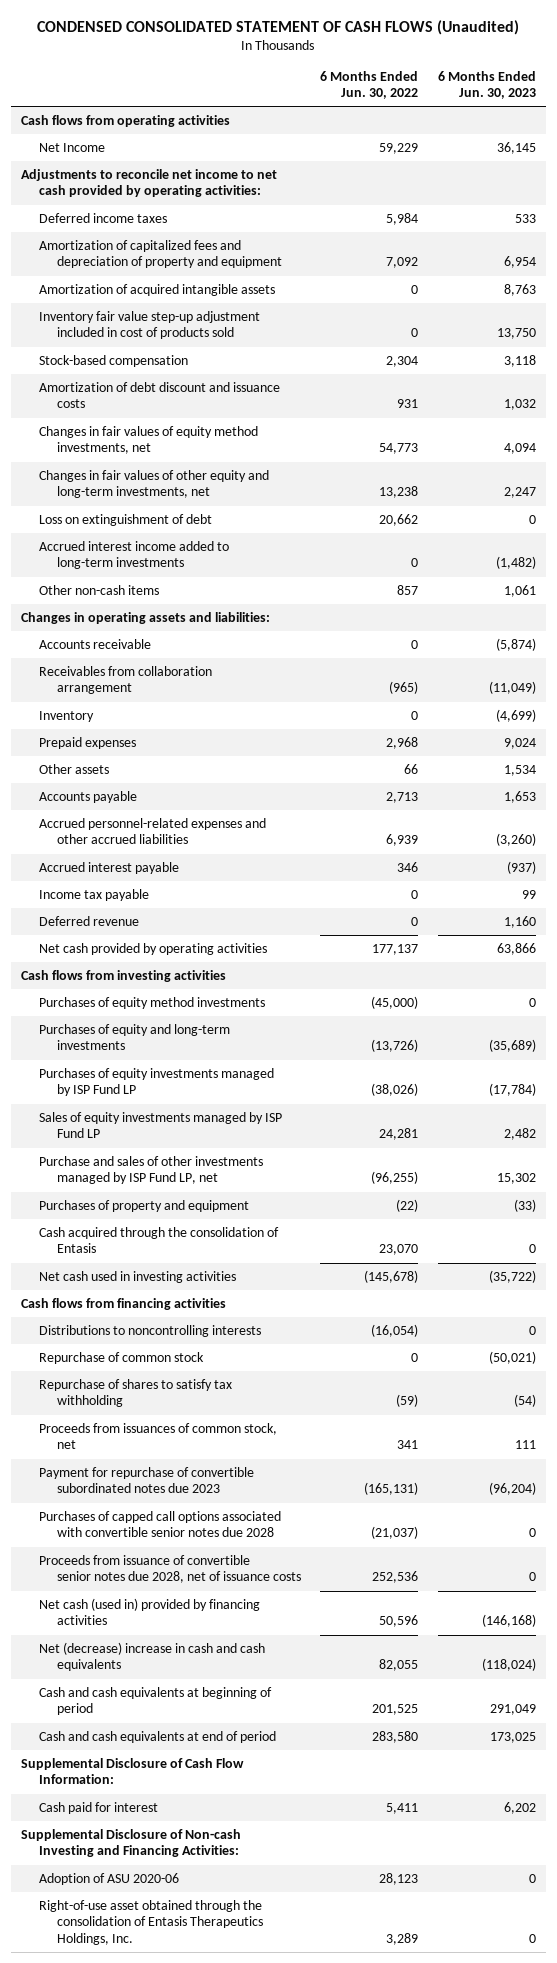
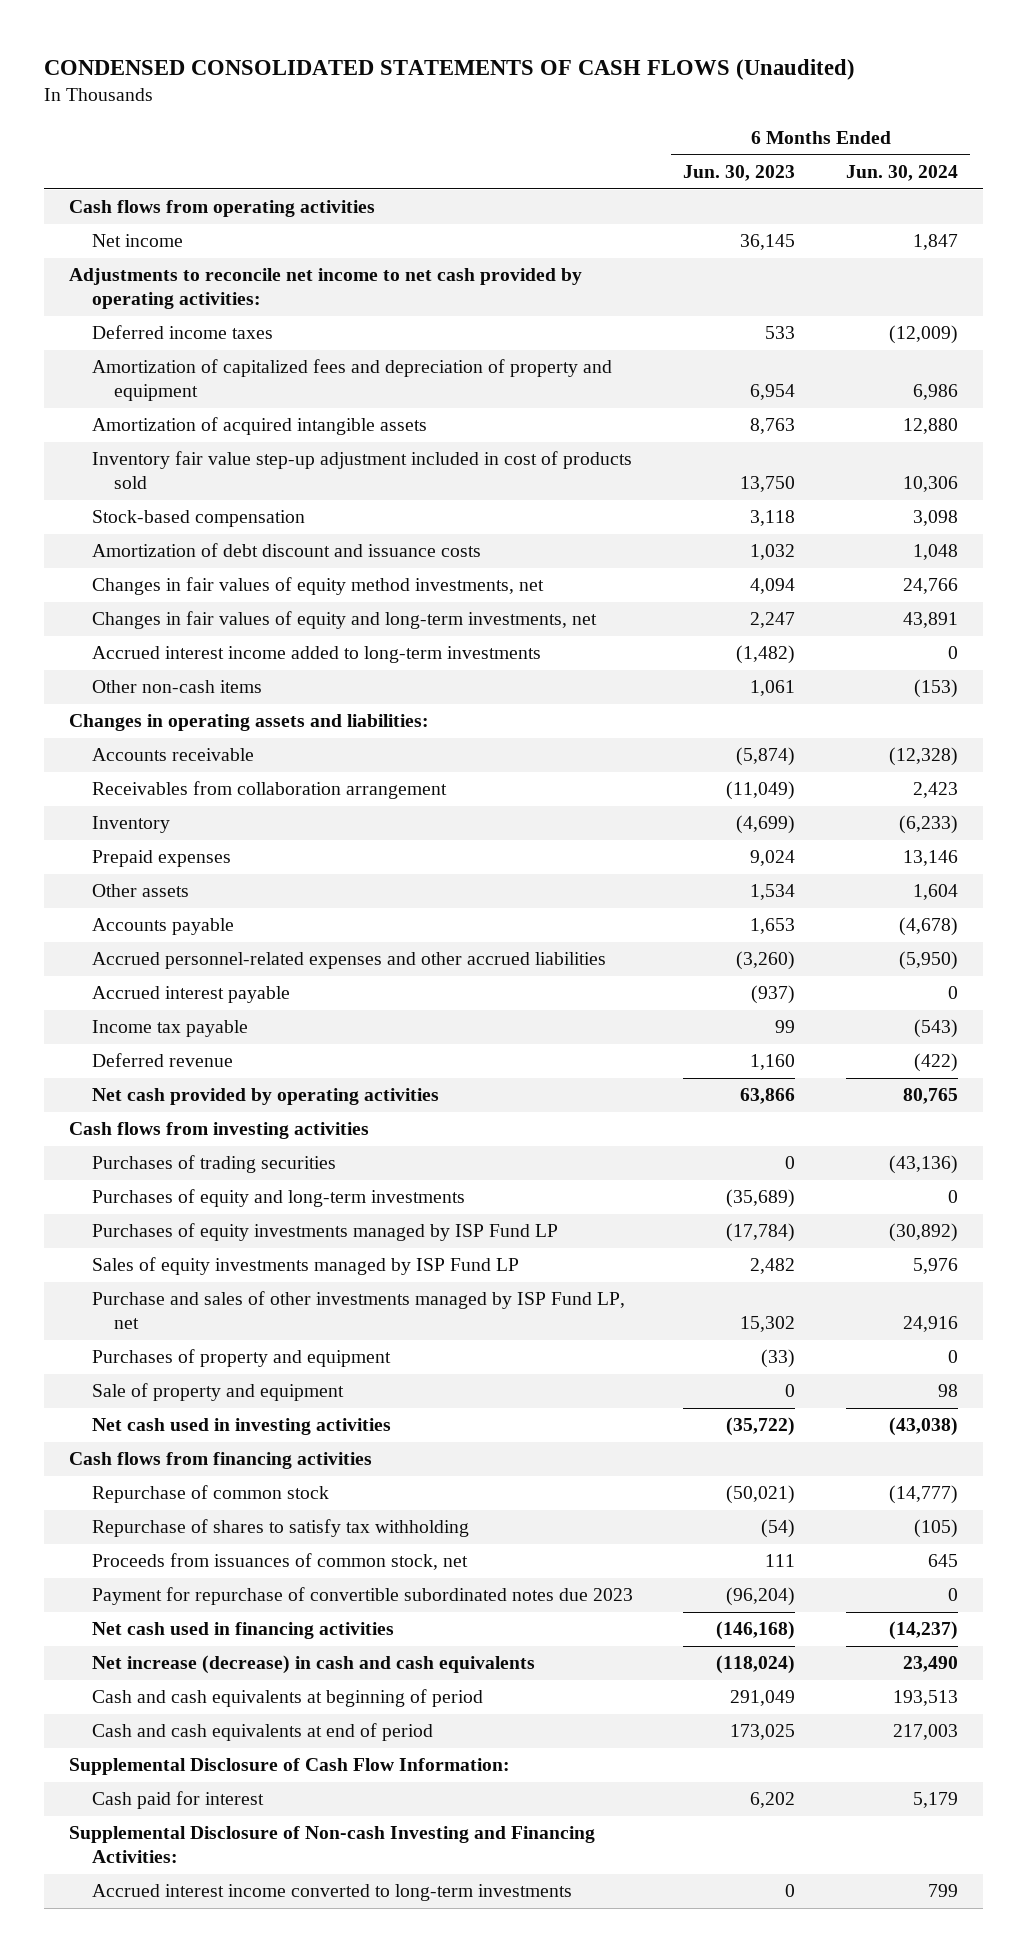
- CONDENSED CONSOLIDATED STATEMENT OF CASH FLOWS (Unaudited)
+ CONDENSED CONSOLIDATED STATEMENTS OF CASH FLOWS (Unaudited)
- | 6 Months Ended Jun. 30, 2022 | 6 Months Ended Jun. 30, 2023
+ | 6 Months Ended Jun. 30, 2023 | 6 Months Ended Jun. 30, 2024
- Net Income | 59,229 | 36,145
+ Net income | 36,145 | 1,847
- Changes in fair values of other equity and long-term investments, net | 13,238 | 2,247
- Loss on extinguishment of debt | 20,662 | 0
+ Changes in fair values of equity and long-term investments, net | 2,247 | 43,891
- Purchases of equity method investments | (45,000) | 0
+ Purchases of trading securities | 0 | (43,136)
- Cash acquired through the consolidation of Entasis | 23,070 | 0
+ Sale of property and equipment | 0 | 98
- Distributions to noncontrolling interests | (16,054) | 0
- Purchases of capped call options associated with convertible senior notes due 2028 | (21,037) | 0
- Proceeds from issuance of convertible senior notes due 2028, net of issuance costs | 252,536 | 0
- Net cash (used in) provided by financing activities | 50,596 | (146,168)
- Net (decrease) increase in cash and cash equivalents | 82,055 | (118,024)
+ Net cash used in financing activities | (146,168) | (14,237)
+ Net increase (decrease) in cash and cash equivalents | (118,024) | 23,490
- Adoption of ASU 2020-06 | 28,123 | 0
- Right-of-use asset obtained through the consolidation of Entasis Therapeutics Holdings, Inc. | 3,289 | 0
+ Accrued interest income converted to long-term investments | 0 | 799

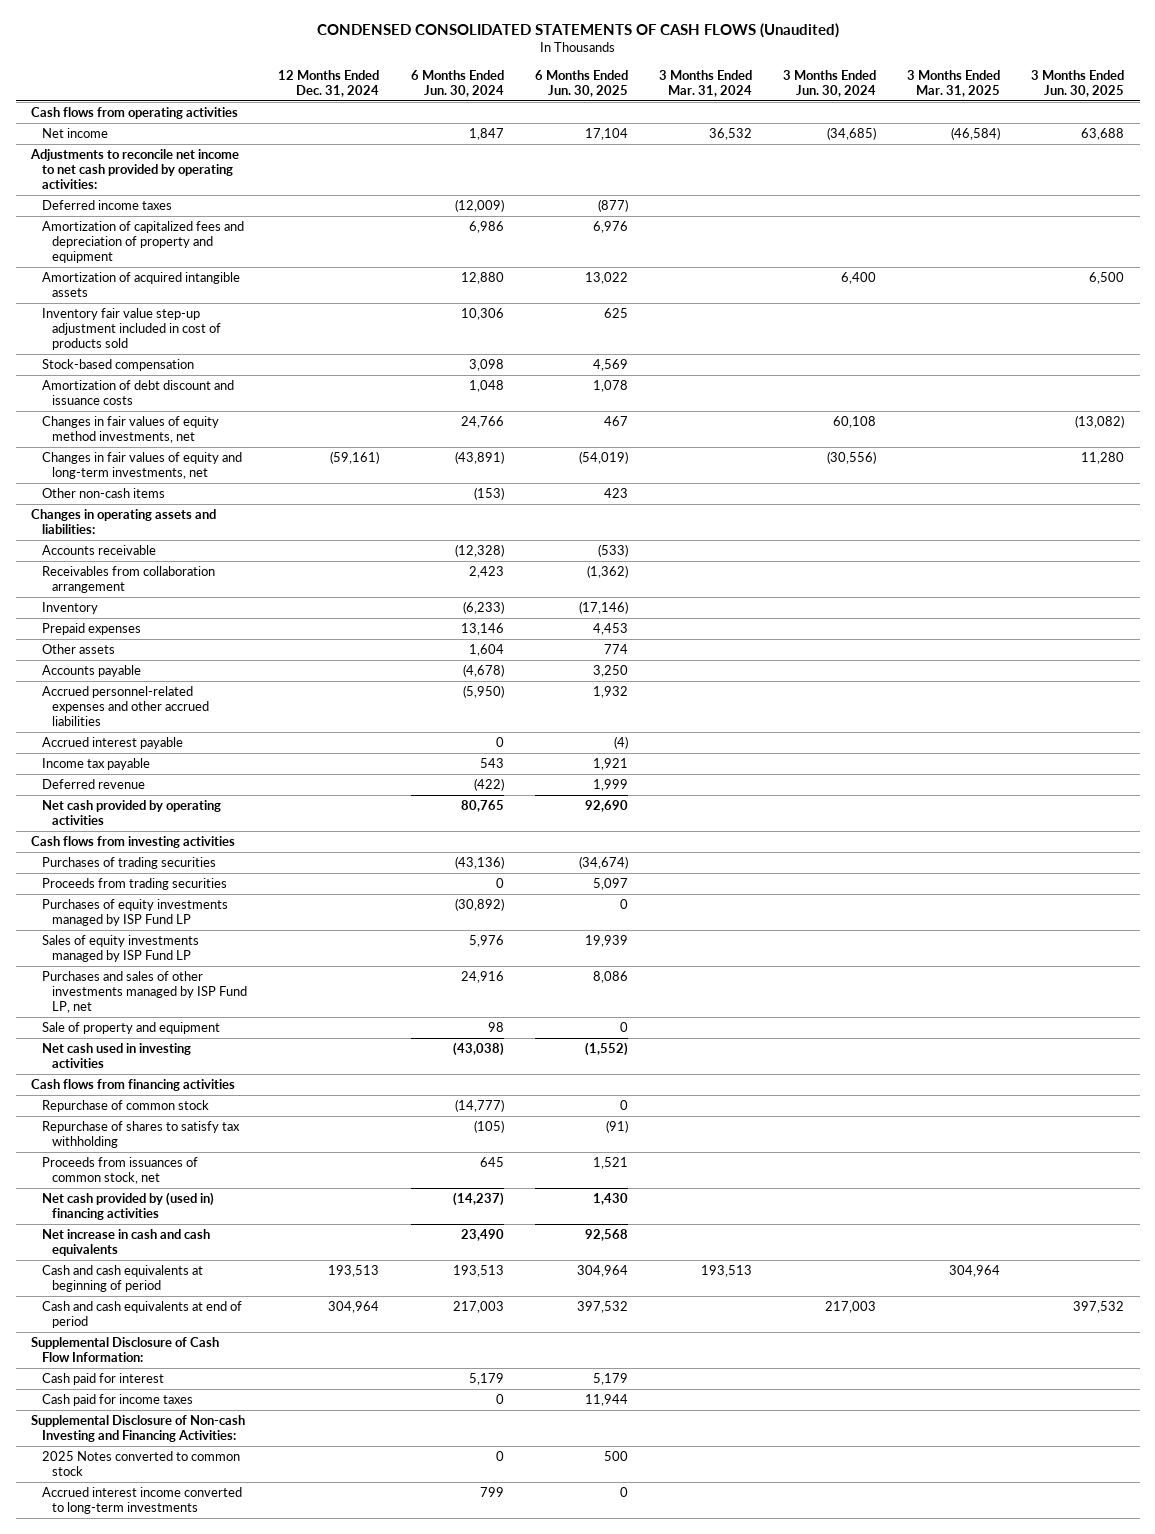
- | 6 Months Ended Jun. 30, 2023 | 6 Months Ended Jun. 30, 2024
+ | 12 Months Ended Dec. 31, 2024 | 6 Months Ended Jun. 30, 2024 | 6 Months Ended Jun. 30, 2025 | 3 Months Ended Mar. 31, 2024 | 3 Months Ended Jun. 30, 2024 | 3 Months Ended Mar. 31, 2025 | 3 Months Ended Jun. 30, 2025
- Changes in fair values of equity and long-term investments, net | 2,247 | 43,891
- Accrued interest income added to long-term investments | (1,482) | 0
+ Changes in fair values of equity and long-term investments, net | (59,161) | (43,891) | (54,019) | | (30,556) | | 11,280
- Income tax payable | 99 | (543)
+ Income tax payable | | 543 | 1,921 | | | |
- Purchases of equity and long-term investments | (35,689) | 0
+ Proceeds from trading securities | | 0 | 5,097 | | | |
- Purchase and sales of other investments managed by ISP Fund LP, net | 15,302 | 24,916
- Purchases of property and equipment | (33) | 0
+ Purchases and sales of other investments managed by ISP Fund LP, net | | 24,916 | 8,086 | | | |
- Payment for repurchase of convertible subordinated notes due 2023 | (96,204) | 0
- Net cash used in financing activities | (146,168) | (14,237)
- Net increase (decrease) in cash and cash equivalents | (118,024) | 23,490
+ Net cash provided by (used in) financing activities | | (14,237) | 1,430 | | | |
+ Net increase in cash and cash equivalents | | 23,490 | 92,568 | | | |
+ Cash paid for income taxes | | 0 | 11,944 | | | |
+ 2025 Notes converted to common stock | | 0 | 500 | | | |

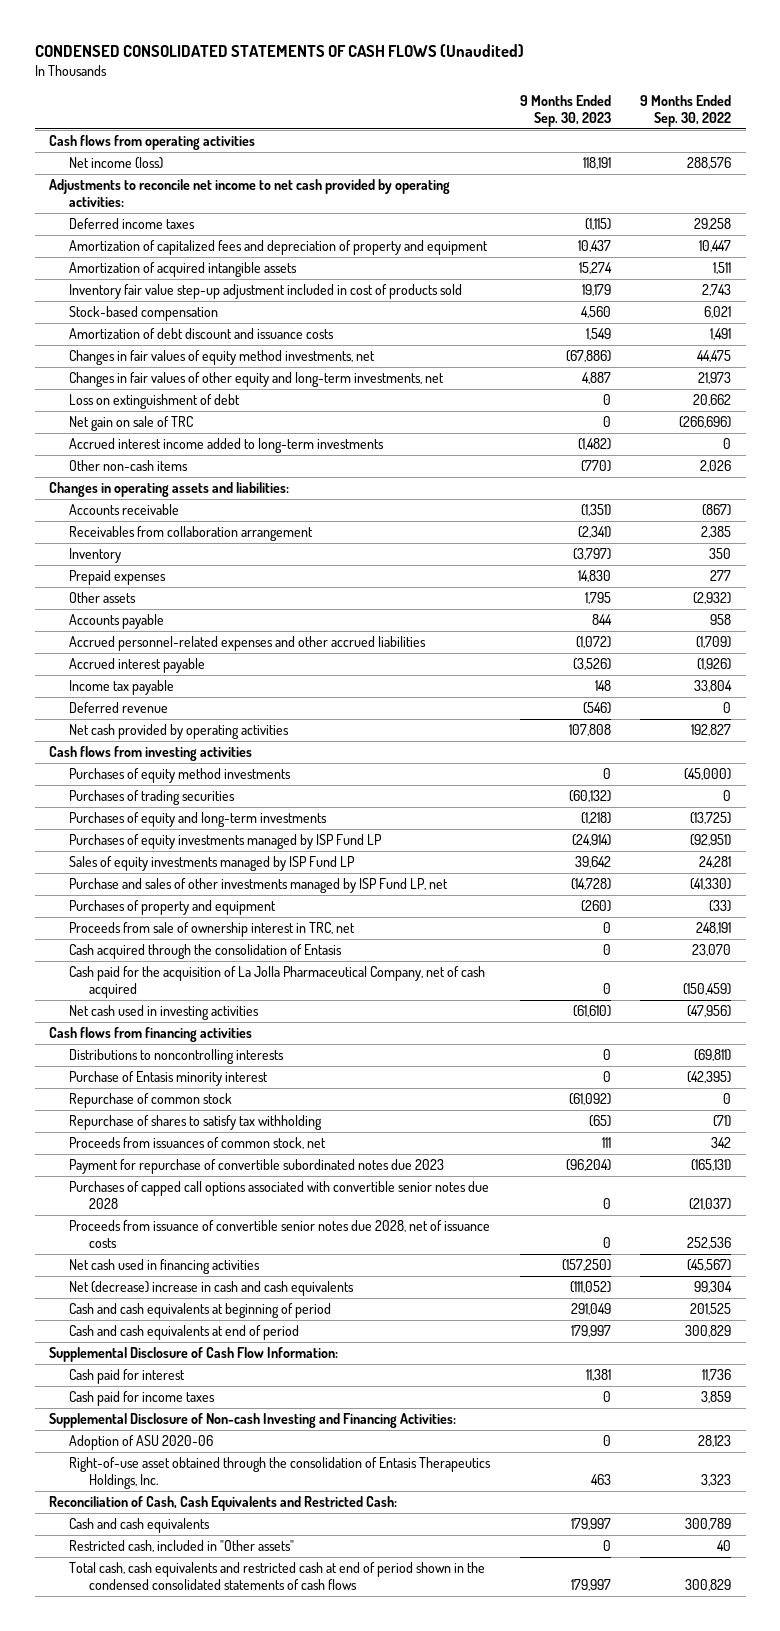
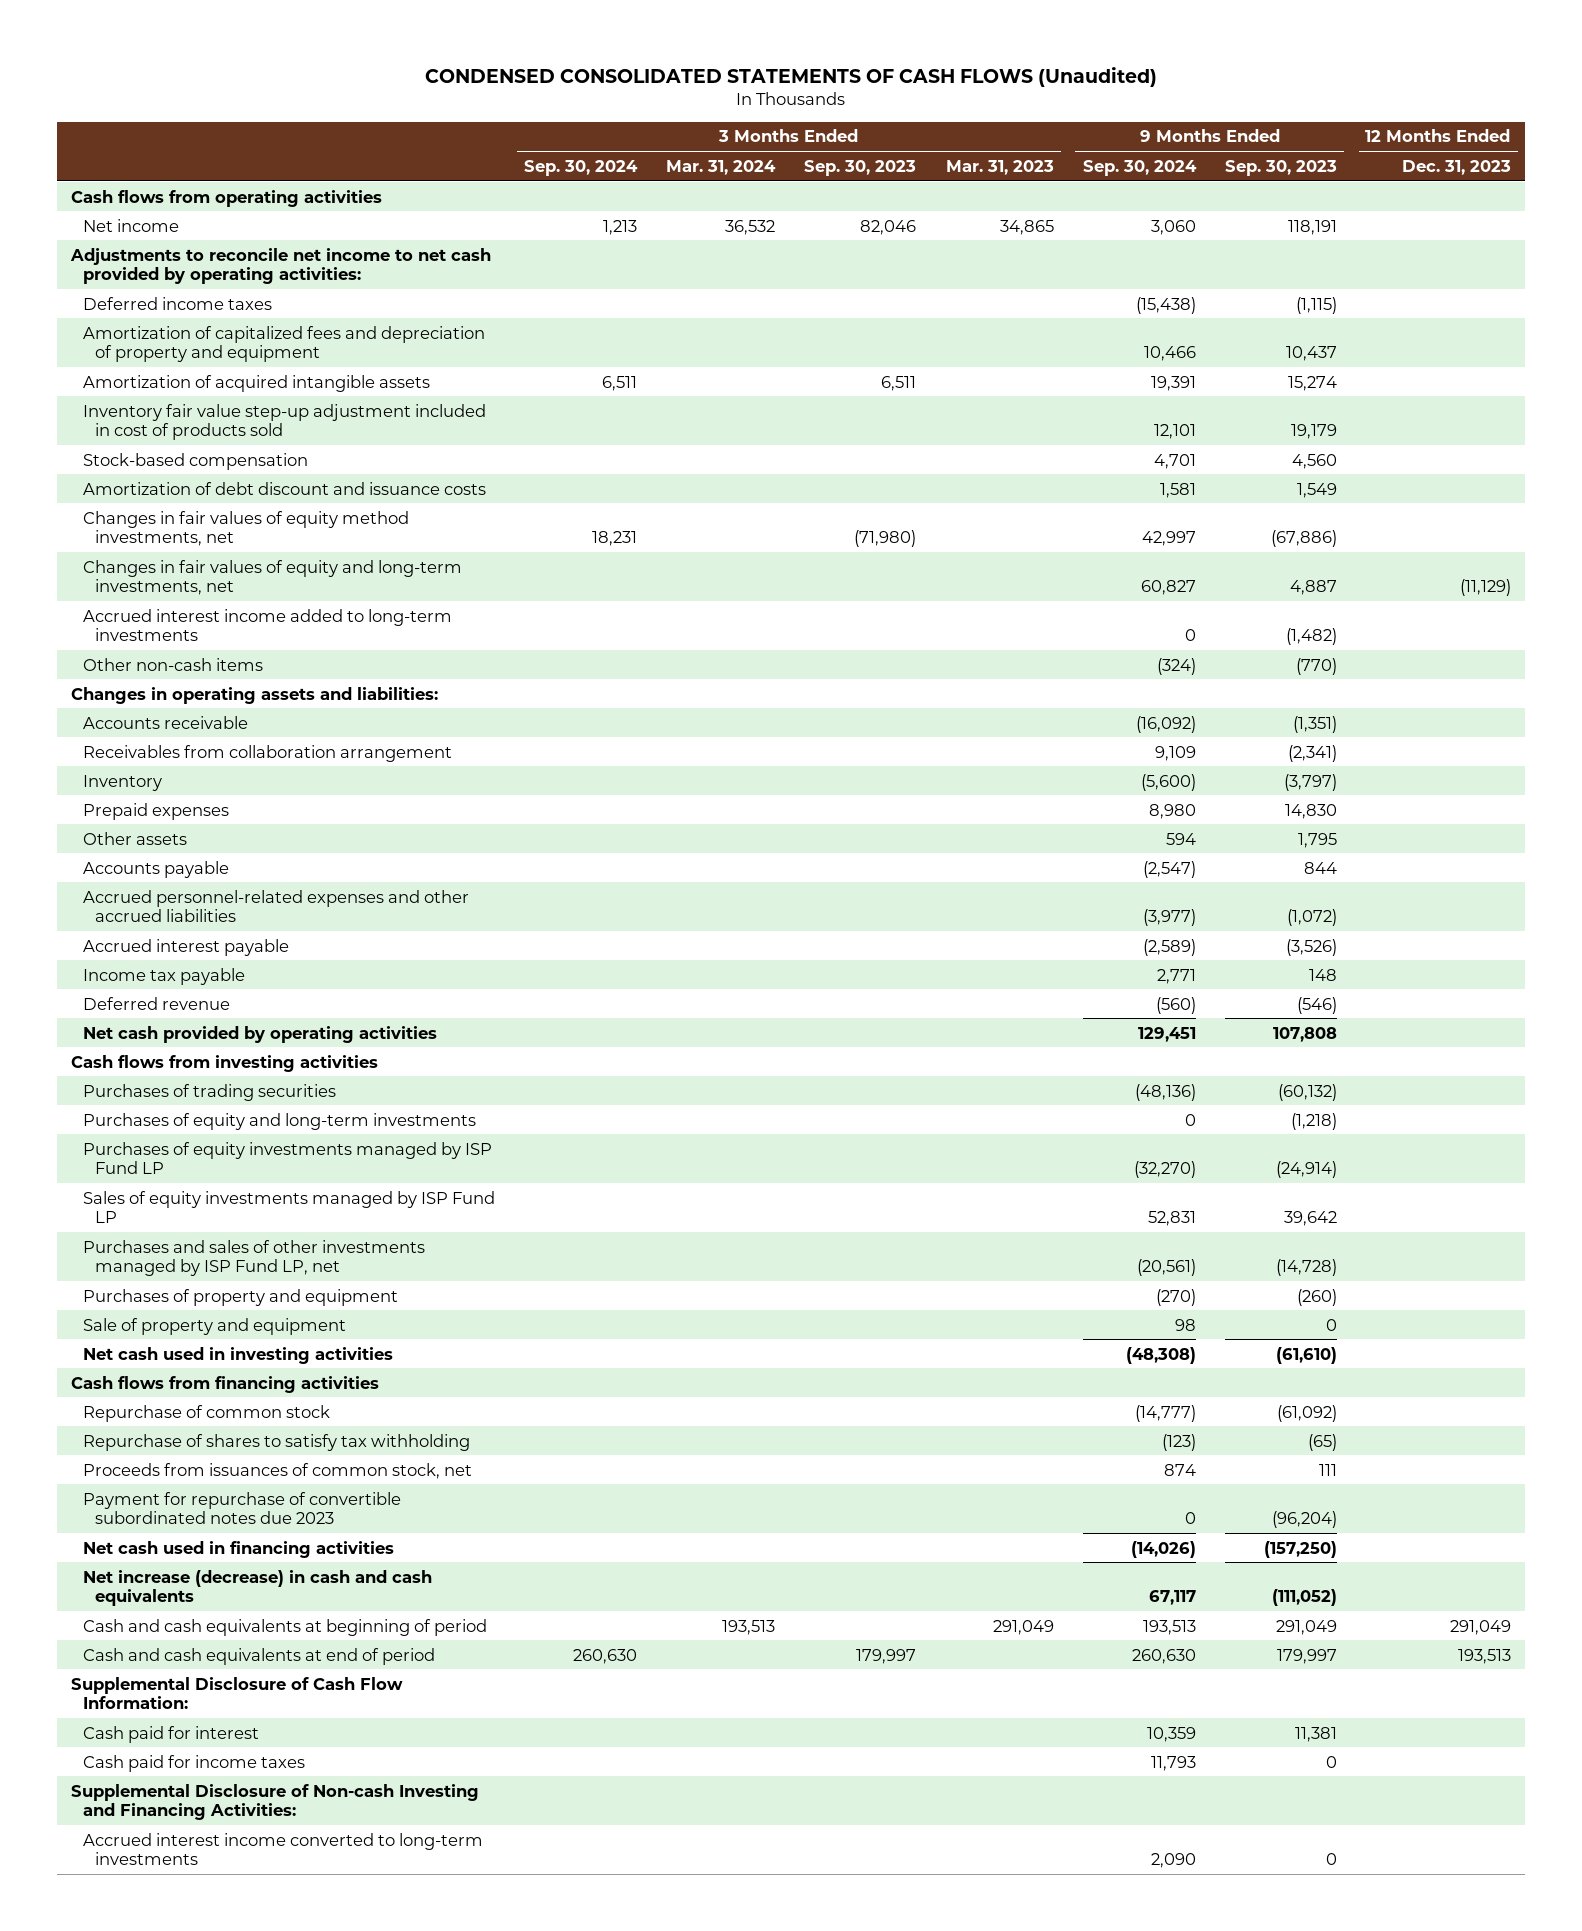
- | 9 Months Ended Sep. 30, 2023 | 9 Months Ended Sep. 30, 2022
+ | 3 Months Ended Sep. 30, 2024 | 3 Months Ended Mar. 31, 2024 | 3 Months Ended Sep. 30, 2023 | 3 Months Ended Mar. 31, 2023 | 9 Months Ended Sep. 30, 2024 | 9 Months Ended Sep. 30, 2023 | 12 Months Ended Dec. 31, 2023
- Net income (loss) | 118,191 | 288,576
+ Net income | 1,213 | 36,532 | 82,046 | 34,865 | 3,060 | 118,191 |
- Changes in fair values of other equity and long-term investments, net | 4,887 | 21,973
- Loss on extinguishment of debt | 0 | 20,662
- Net gain on sale of TRC | 0 | (266,696)
+ Changes in fair values of equity and long-term investments, net | | | | | 60,827 | 4,887 | (11,129)
- Purchases of equity method investments | 0 | (45,000)
- Purchase and sales of other investments managed by ISP Fund LP, net | (14,728) | (41,330)
+ Purchases and sales of other investments managed by ISP Fund LP, net | | | | | (20,561) | (14,728) |
- Proceeds from sale of ownership interest in TRC, net | 0 | 248,191
- Cash acquired through the consolidation of Entasis | 0 | 23,070
- Cash paid for the acquisition of La Jolla Pharmaceutical Company, net of cash acquired | 0 | (150,459)
+ Sale of property and equipment | | | | | 98 | 0 |
- Distributions to noncontrolling interests | 0 | (69,811)
- Purchase of Entasis minority interest | 0 | (42,395)
- Purchases of capped call options associated with convertible senior notes due 2028 | 0 | (21,037)
- Proceeds from issuance of convertible senior notes due 2028, net of issuance costs | 0 | 252,536
- Net (decrease) increase in cash and cash equivalents | (111,052) | 99,304
+ Net increase (decrease) in cash and cash equivalents | | | | | 67,117 | (111,052) |
- Adoption of ASU 2020-06 | 0 | 28,123
- Right-of-use asset obtained through the consolidation of Entasis Therapeutics Holdings, Inc. | 463 | 3,323
- Reconciliation of Cash, Cash Equivalents and Restricted Cash:
- Cash and cash equivalents | 179,997 | 300,789
- Restricted cash, included in "Other assets" | 0 | 40
- Total cash, cash equivalents and restricted cash at end of period shown in the condensed consolidated statements of cash flows | 179,997 | 300,829
+ Accrued interest income converted to long-term investments | | | | | 2,090 | 0 |

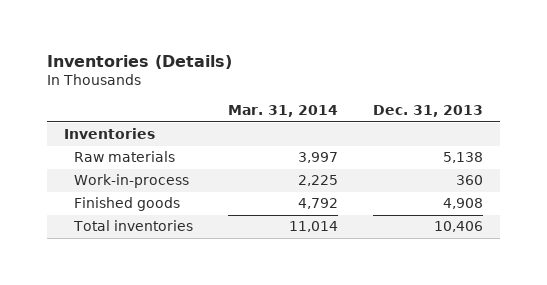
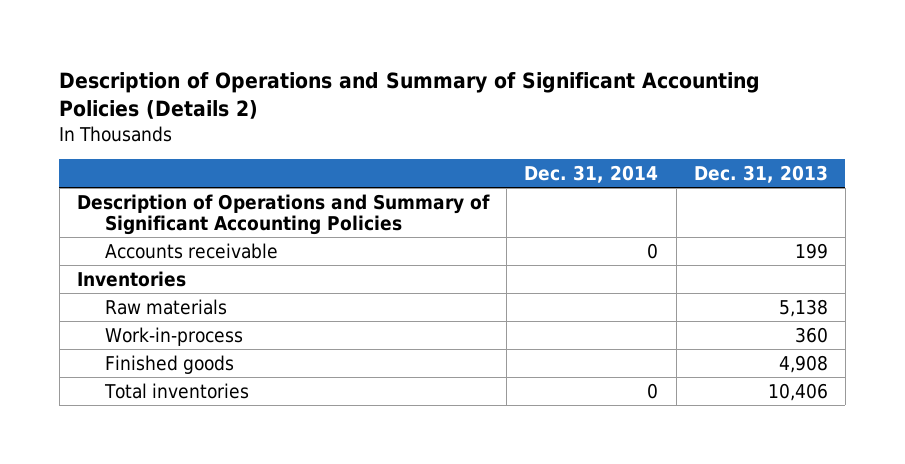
- Inventories (Details)
+ Description of Operations and Summary of Significant Accounting Policies (Details 2)
- | Mar. 31, 2014 | Dec. 31, 2013
+ | Dec. 31, 2014 | Dec. 31, 2013
+ Description of Operations and Summary of Significant Accounting Policies
+ Accounts receivable | 0 | 199

